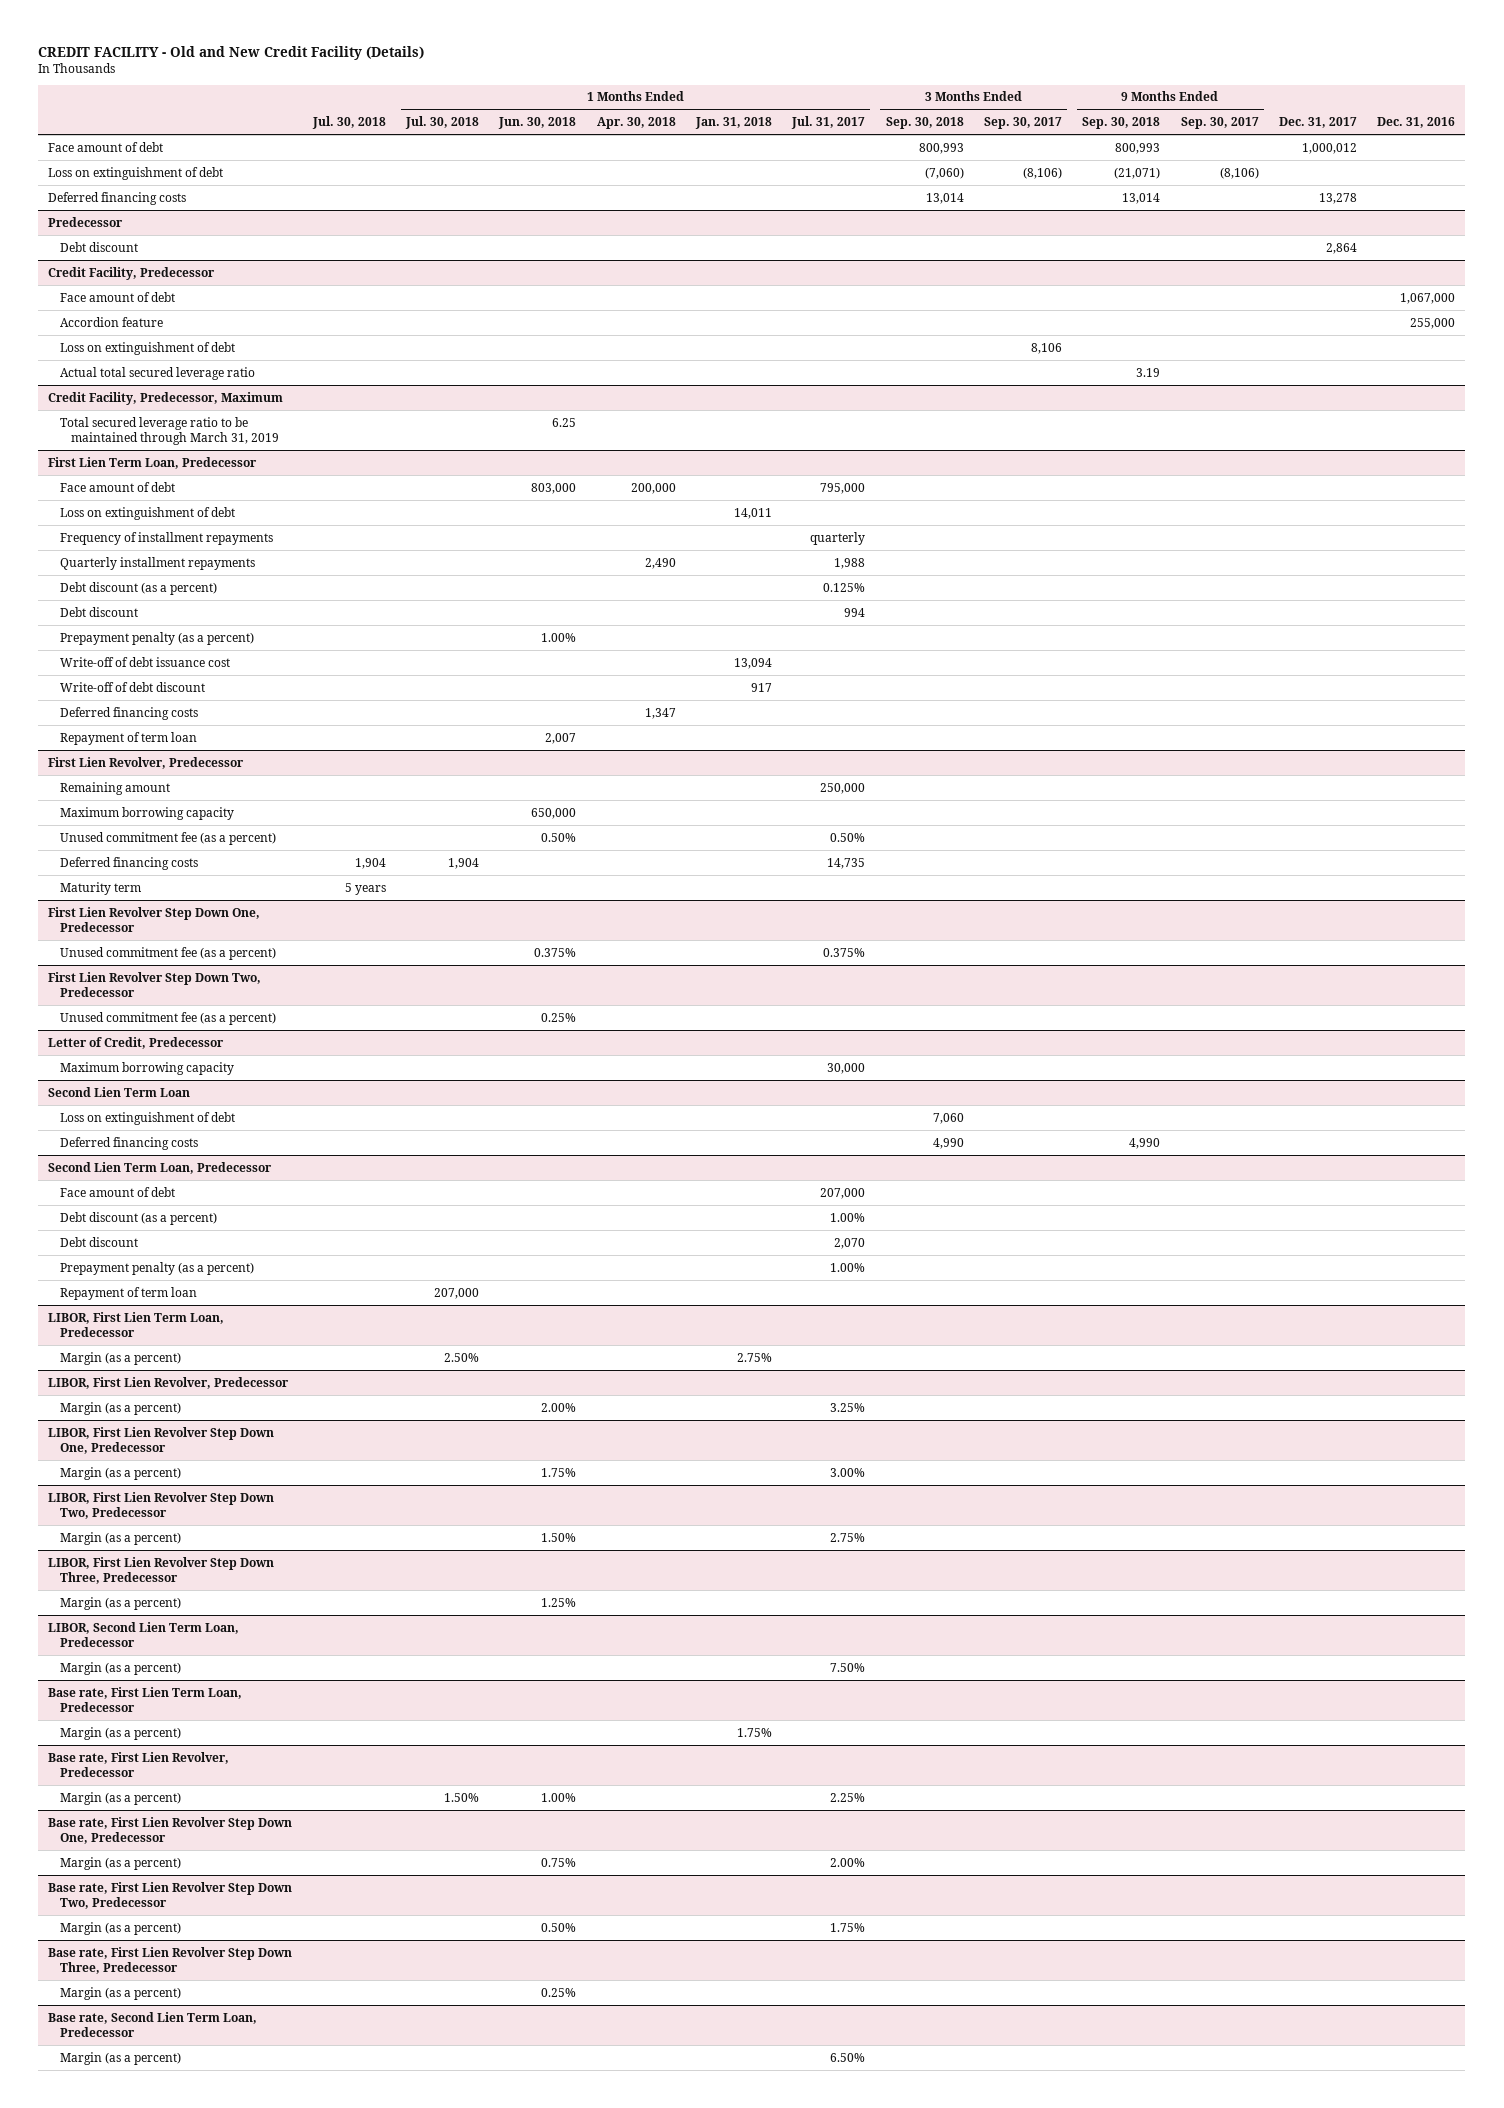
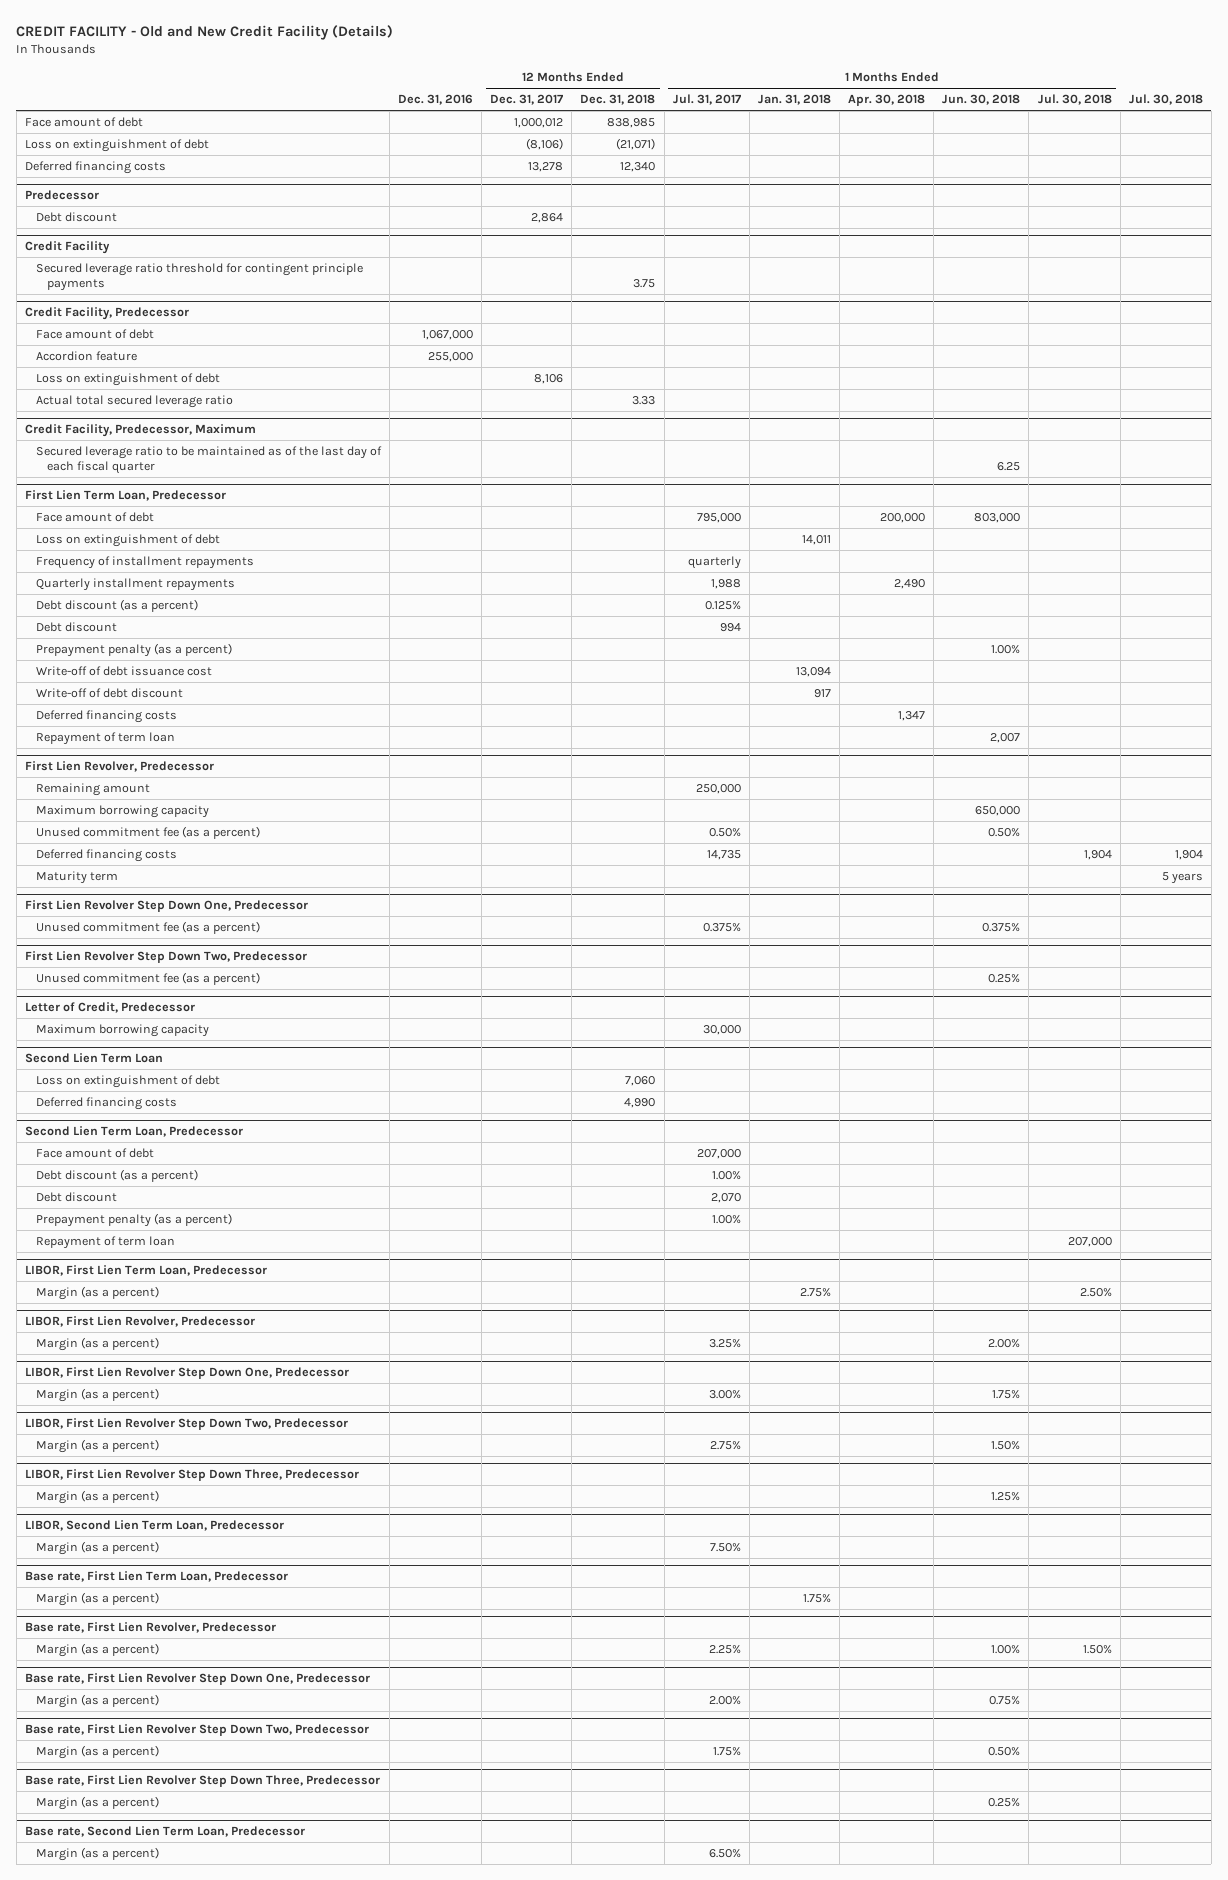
- | Jul. 30, 2018 | 1 Months Ended Jul. 30, 2018 | 1 Months Ended Jun. 30, 2018 | 1 Months Ended Apr. 30, 2018 | 1 Months Ended Jan. 31, 2018 | 1 Months Ended Jul. 31, 2017 | 3 Months Ended Sep. 30, 2018 | 3 Months Ended Sep. 30, 2017 | 9 Months Ended Sep. 30, 2018 | 9 Months Ended Sep. 30, 2017 | Dec. 31, 2017 | Dec. 31, 2016
+ | Dec. 31, 2016 | 12 Months Ended Dec. 31, 2017 | 12 Months Ended Dec. 31, 2018 | 1 Months Ended Jul. 31, 2017 | 1 Months Ended Jan. 31, 2018 | 1 Months Ended Apr. 30, 2018 | 1 Months Ended Jun. 30, 2018 | 1 Months Ended Jul. 30, 2018 | Jul. 30, 2018
+ Credit Facility
+ Secured leverage ratio threshold for contingent principle payments | | | 3.75 | | | | | |
@ Credit Facility, Predecessor, Maximum
- Total secured leverage ratio to be maintained through March 31, 2019 | | | 6.25 | | | | | | | | |
+ Secured leverage ratio to be maintained as of the last day of each fiscal quarter | | | | | | | 6.25 | |

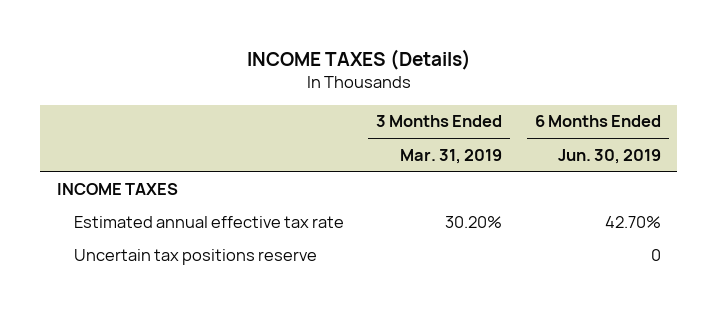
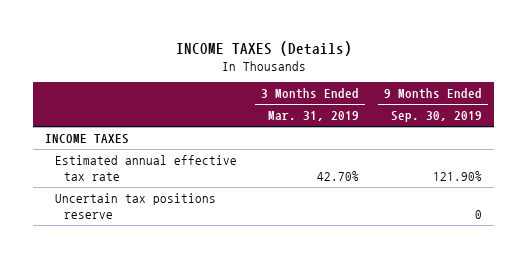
- | 3 Months Ended Mar. 31, 2019 | 6 Months Ended Jun. 30, 2019
+ | 3 Months Ended Mar. 31, 2019 | 9 Months Ended Sep. 30, 2019
- Estimated annual effective tax rate | 30.20% | 42.70%
+ Estimated annual effective tax rate | 42.70% | 121.90%

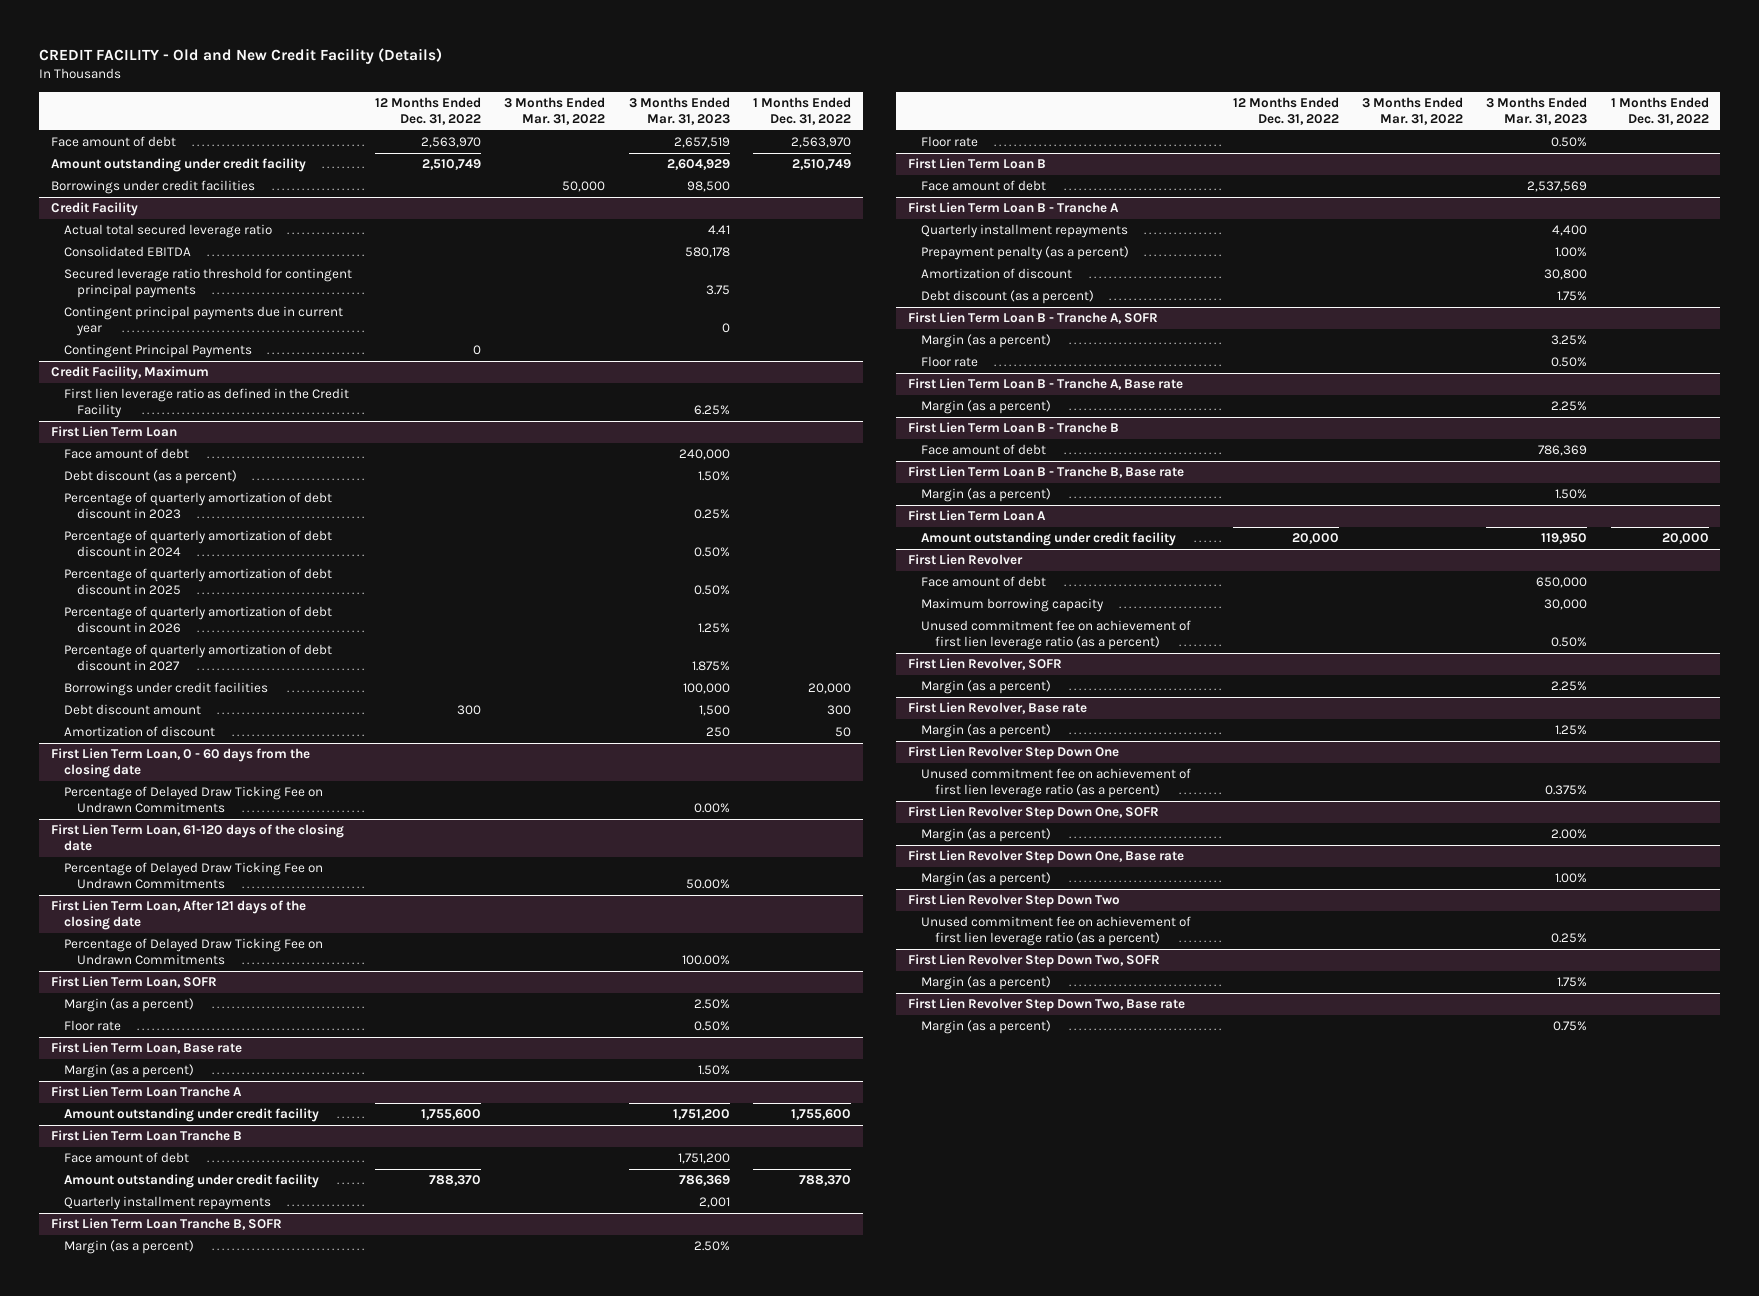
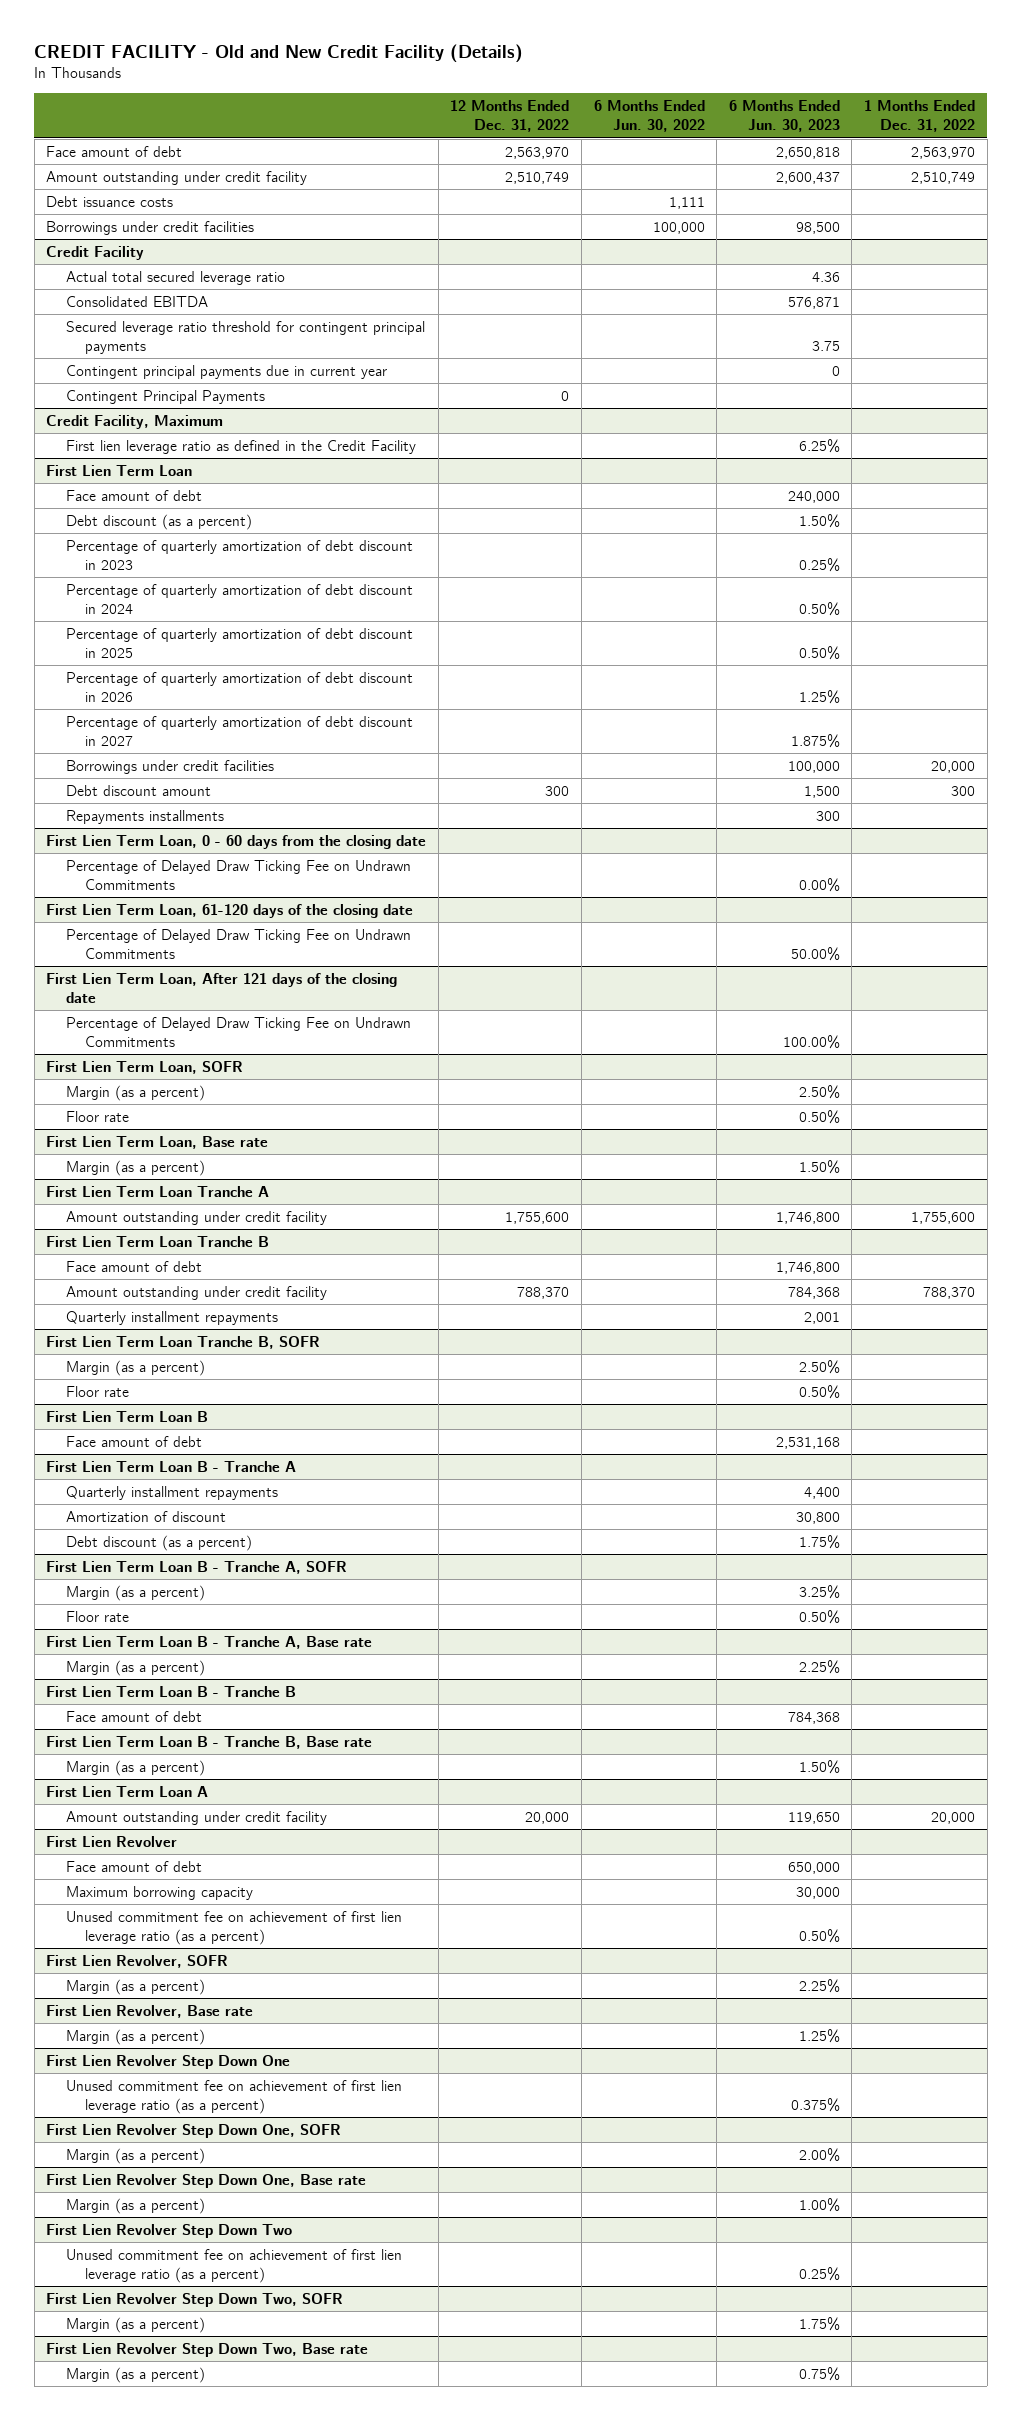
- | 12 Months Ended Dec. 31, 2022 | 3 Months Ended Mar. 31, 2022 | 3 Months Ended Mar. 31, 2023 | 1 Months Ended Dec. 31, 2022
+ | 12 Months Ended Dec. 31, 2022 | 6 Months Ended Jun. 30, 2022 | 6 Months Ended Jun. 30, 2023 | 1 Months Ended Dec. 31, 2022
+ Debt issuance costs | | 1,111 | |
@ First Lien Term Loan
- Amortization of discount | | | 250 | 50
+ Repayments installments | | | 300 |
@ First Lien Term Loan B - Tranche A
- Prepayment penalty (as a percent) | | | 1.00% |

